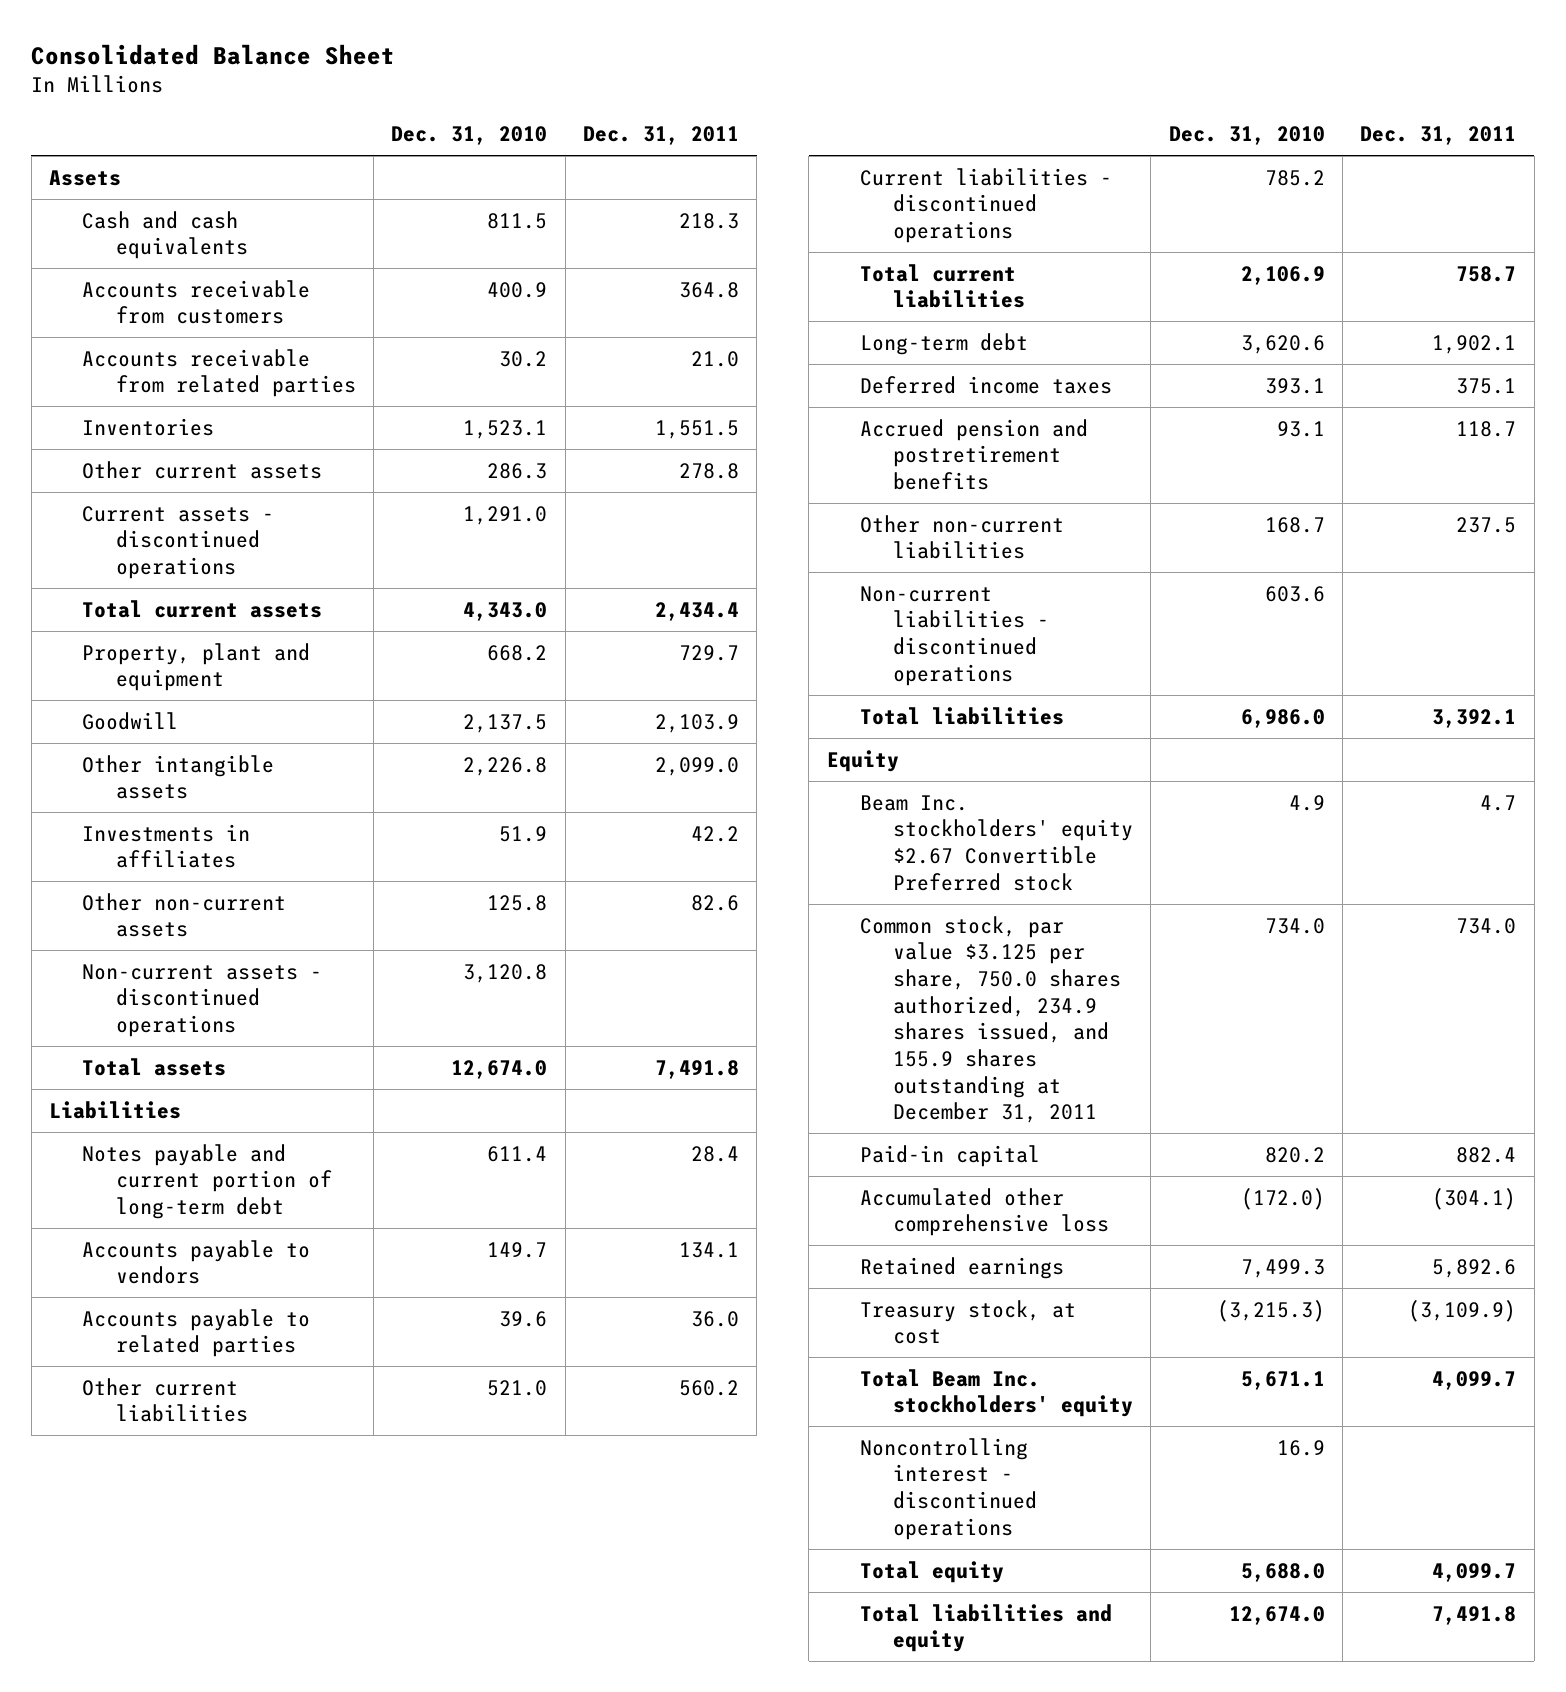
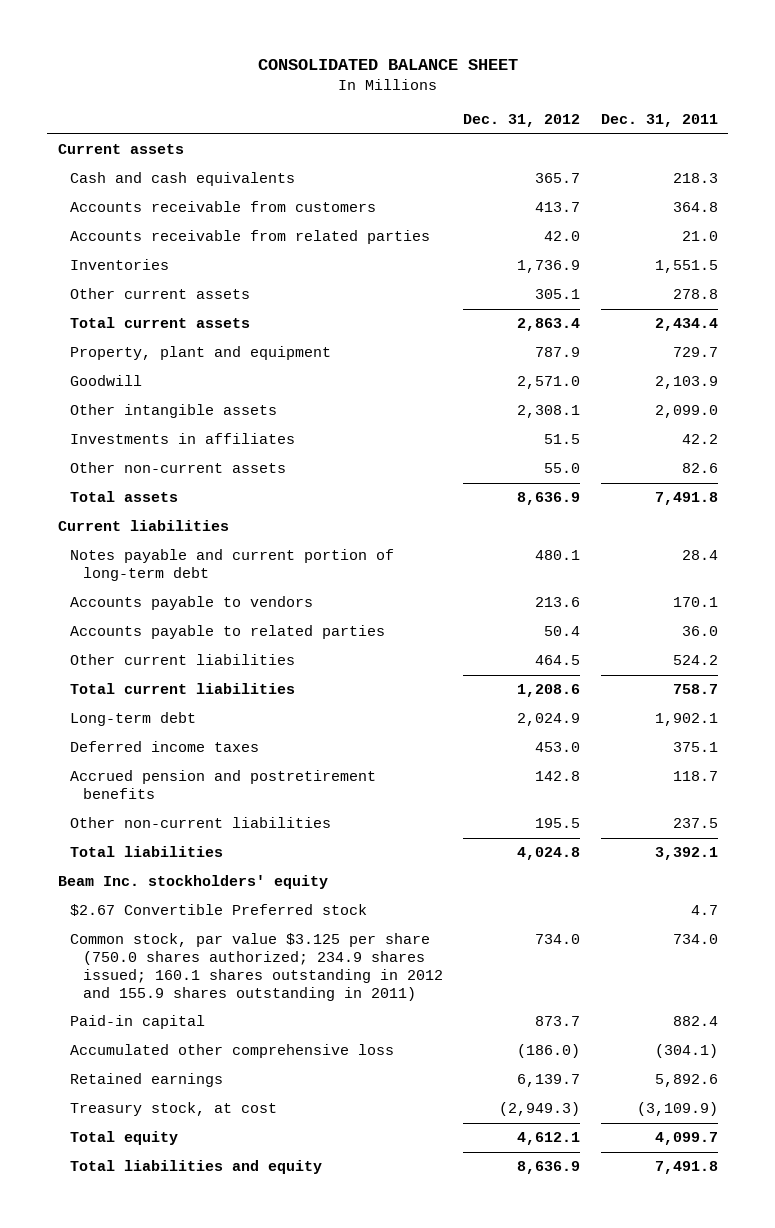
- Consolidated Balance Sheet
+ CONSOLIDATED BALANCE SHEET
- | Dec. 31, 2010 | Dec. 31, 2011
+ | Dec. 31, 2012 | Dec. 31, 2011
- Assets
+ Current assets
- Current assets - discontinued operations | 1,291.0 |
- Non-current assets - discontinued operations | 3,120.8 |
- Liabilities
+ Current liabilities
- Accounts payable to vendors | 149.7 | 134.1
+ Accounts payable to vendors | 213.6 | 170.1
- Other current liabilities | 521.0 | 560.2
- Current liabilities - discontinued operations | 785.2 |
+ Other current liabilities | 464.5 | 524.2
- Non-current liabilities - discontinued operations | 603.6 |
- Equity
- Beam Inc. stockholders' equity $2.67 Convertible Preferred stock | 4.9 | 4.7
- Common stock, par value $3.125 per share, 750.0 shares authorized, 234.9 shares issued, and 155.9 shares outstanding at December 31, 2011 | 734.0 | 734.0
+ Beam Inc. stockholders' equity
+ $2.67 Convertible Preferred stock | | 4.7
+ Common stock, par value $3.125 per share (750.0 shares authorized; 234.9 shares issued; 160.1 shares outstanding in 2012 and 155.9 shares outstanding in 2011) | 734.0 | 734.0
- Total Beam Inc. stockholders' equity | 5,671.1 | 4,099.7
- Noncontrolling interest - discontinued operations | 16.9 |

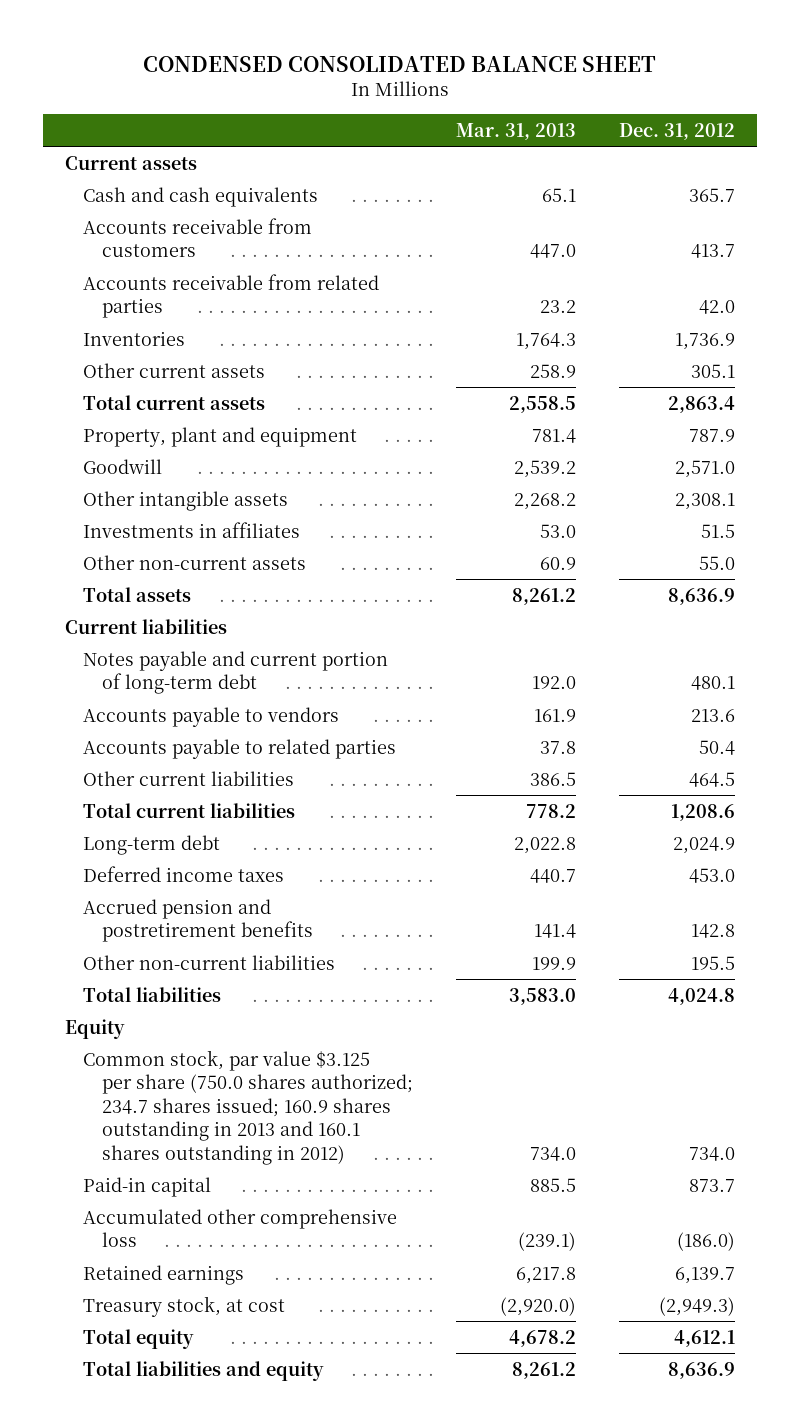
- CONSOLIDATED BALANCE SHEET
+ CONDENSED CONSOLIDATED BALANCE SHEET
- | Dec. 31, 2012 | Dec. 31, 2011
+ | Mar. 31, 2013 | Dec. 31, 2012
- Beam Inc. stockholders' equity
- $2.67 Convertible Preferred stock | | 4.7
- Common stock, par value $3.125 per share (750.0 shares authorized; 234.9 shares issued; 160.1 shares outstanding in 2012 and 155.9 shares outstanding in 2011) | 734.0 | 734.0
+ Equity
+ Common stock, par value $3.125 per share (750.0 shares authorized; 234.7 shares issued; 160.9 shares outstanding in 2013 and 160.1 shares outstanding in 2012) | 734.0 | 734.0

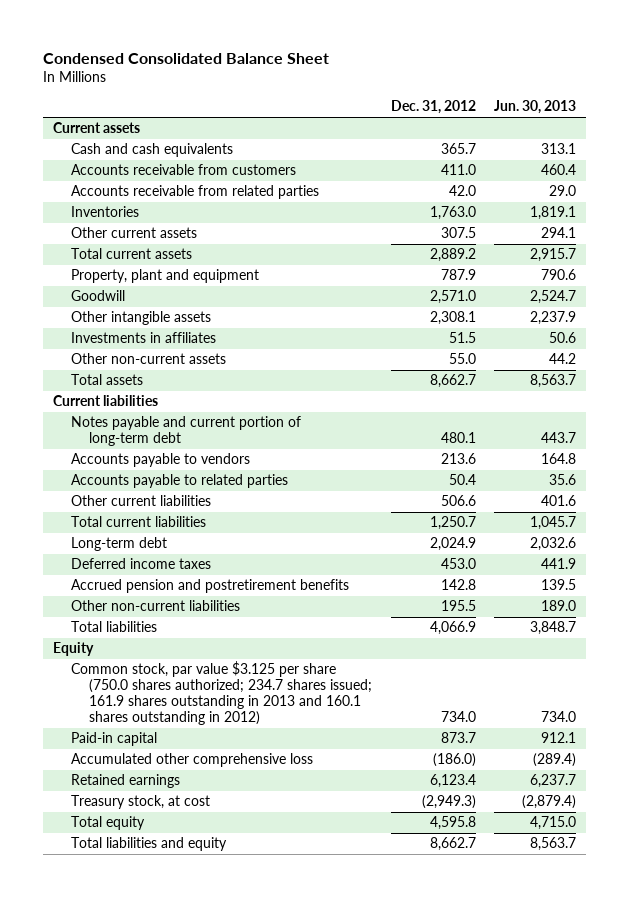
- CONDENSED CONSOLIDATED BALANCE SHEET
+ Condensed Consolidated Balance Sheet
- | Mar. 31, 2013 | Dec. 31, 2012
+ | Dec. 31, 2012 | Jun. 30, 2013
- Accounts receivable from customers | 447.0 | 413.7
+ Accounts receivable from customers | 411.0 | 460.4
- Inventories | 1,764.3 | 1,736.9
- Other current assets | 258.9 | 305.1
- Total current assets | 2,558.5 | 2,863.4
+ Inventories | 1,763.0 | 1,819.1
+ Other current assets | 307.5 | 294.1
+ Total current assets | 2,889.2 | 2,915.7
- Total assets | 8,261.2 | 8,636.9
+ Total assets | 8,662.7 | 8,563.7
- Other current liabilities | 386.5 | 464.5
- Total current liabilities | 778.2 | 1,208.6
+ Other current liabilities | 506.6 | 401.6
+ Total current liabilities | 1,250.7 | 1,045.7
- Total liabilities | 3,583.0 | 4,024.8
+ Total liabilities | 4,066.9 | 3,848.7
- Common stock, par value $3.125 per share (750.0 shares authorized; 234.7 shares issued; 160.9 shares outstanding in 2013 and 160.1 shares outstanding in 2012) | 734.0 | 734.0
+ Common stock, par value $3.125 per share (750.0 shares authorized; 234.7 shares issued; 161.9 shares outstanding in 2013 and 160.1 shares outstanding in 2012) | 734.0 | 734.0
- Retained earnings | 6,217.8 | 6,139.7
+ Retained earnings | 6,123.4 | 6,237.7
- Total equity | 4,678.2 | 4,612.1
- Total liabilities and equity | 8,261.2 | 8,636.9
+ Total equity | 4,595.8 | 4,715.0
+ Total liabilities and equity | 8,662.7 | 8,563.7

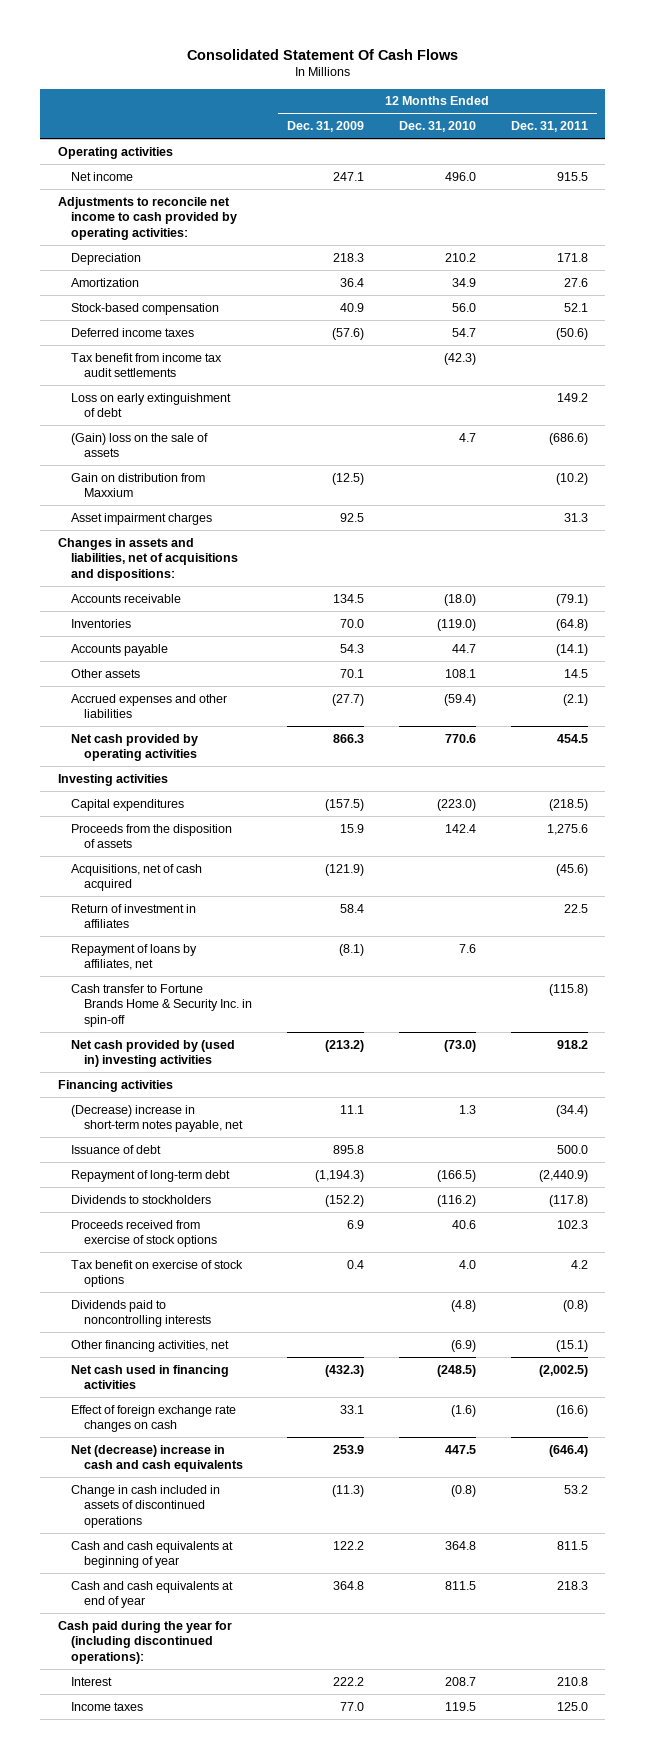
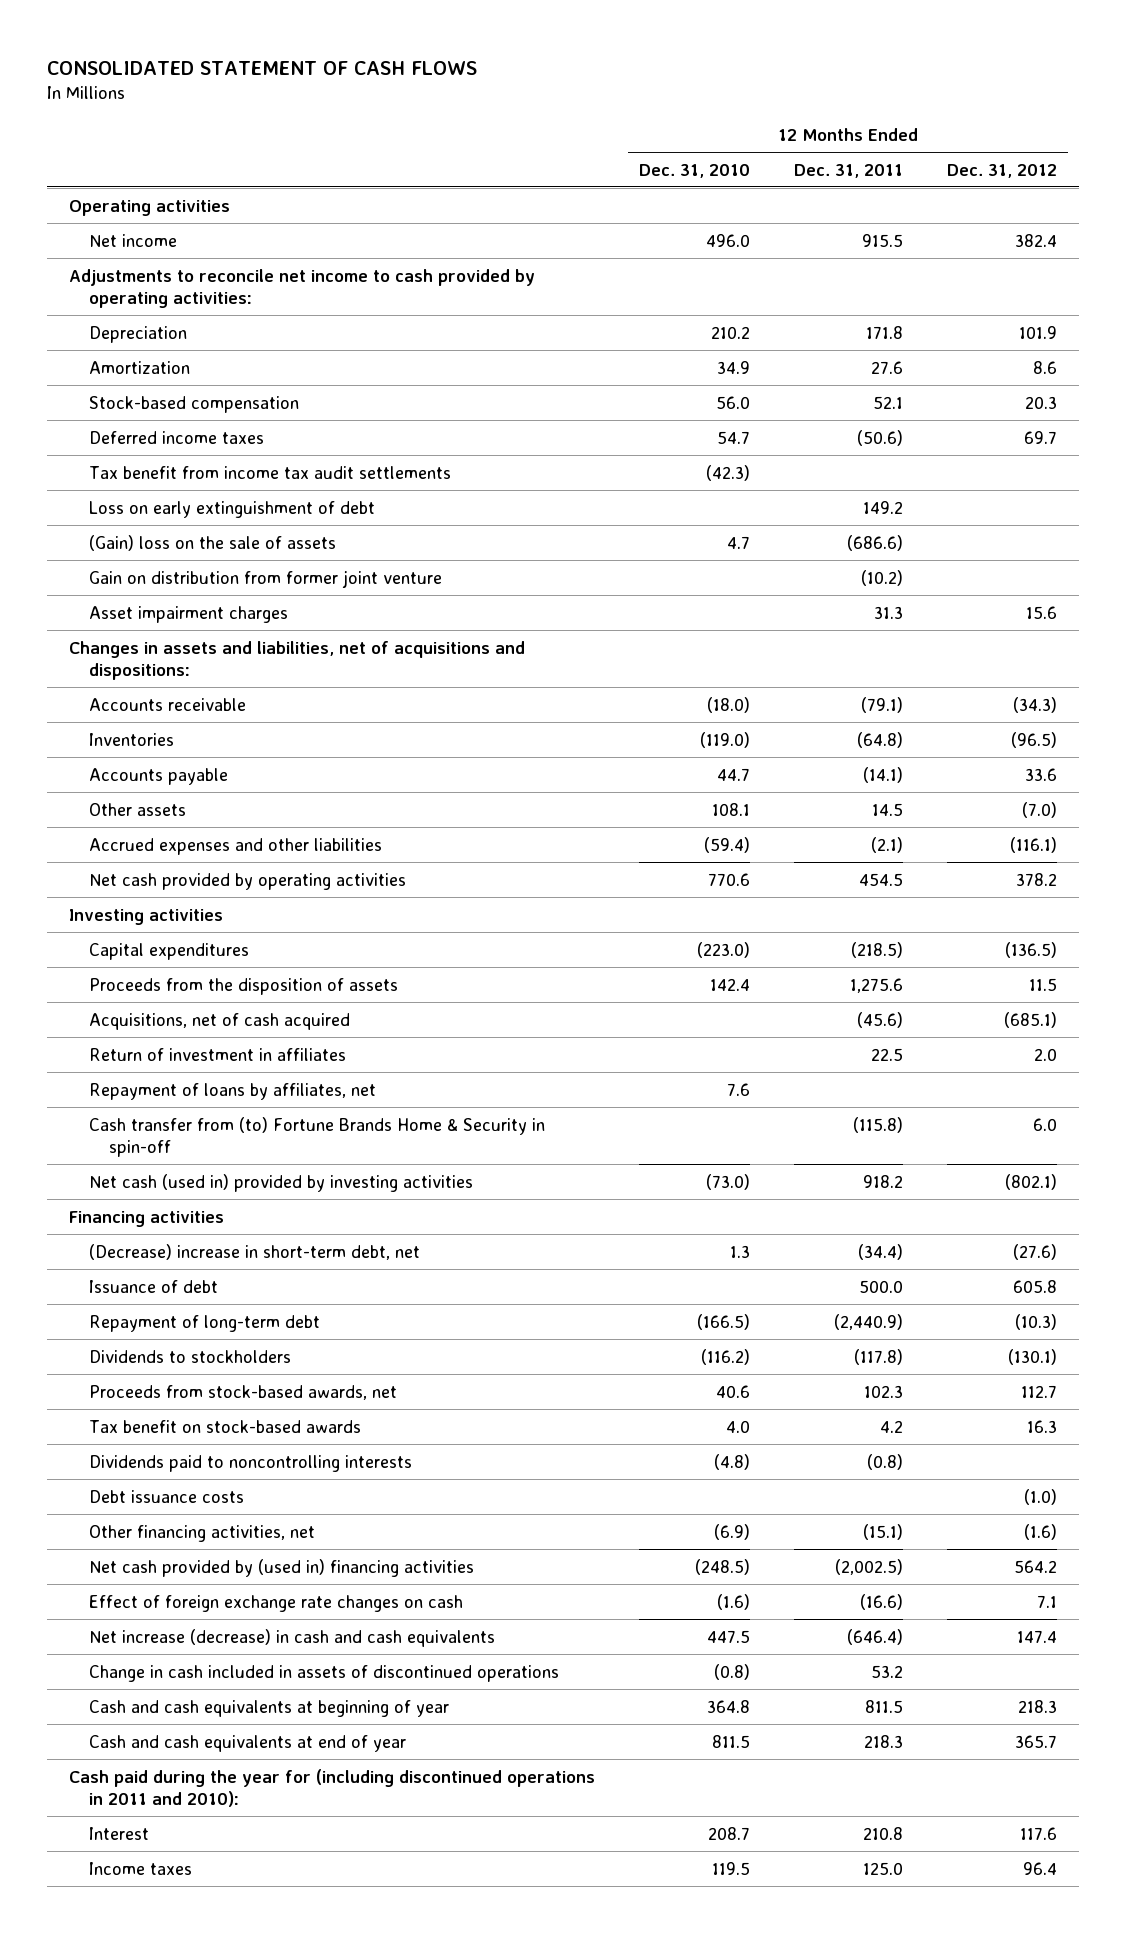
- Consolidated Statement Of Cash Flows
+ CONSOLIDATED STATEMENT OF CASH FLOWS
- | 12 Months Ended Dec. 31, 2009 | 12 Months Ended Dec. 31, 2010 | 12 Months Ended Dec. 31, 2011
+ | 12 Months Ended Dec. 31, 2010 | 12 Months Ended Dec. 31, 2011 | 12 Months Ended Dec. 31, 2012
- Gain on distribution from Maxxium | (12.5) | | (10.2)
+ Gain on distribution from former joint venture | | (10.2) |
- Cash transfer to Fortune Brands Home & Security Inc. in spin-off | | | (115.8)
- Net cash provided by (used in) investing activities | (213.2) | (73.0) | 918.2
+ Cash transfer from (to) Fortune Brands Home & Security in spin-off | | (115.8) | 6.0
+ Net cash (used in) provided by investing activities | (73.0) | 918.2 | (802.1)
- (Decrease) increase in short-term notes payable, net | 11.1 | 1.3 | (34.4)
+ (Decrease) increase in short-term debt, net | 1.3 | (34.4) | (27.6)
- Proceeds received from exercise of stock options | 6.9 | 40.6 | 102.3
- Tax benefit on exercise of stock options | 0.4 | 4.0 | 4.2
+ Proceeds from stock-based awards, net | 40.6 | 102.3 | 112.7
+ Tax benefit on stock-based awards | 4.0 | 4.2 | 16.3
+ Debt issuance costs | | | (1.0)
- Net cash used in financing activities | (432.3) | (248.5) | (2,002.5)
+ Net cash provided by (used in) financing activities | (248.5) | (2,002.5) | 564.2
- Net (decrease) increase in cash and cash equivalents | 253.9 | 447.5 | (646.4)
+ Net increase (decrease) in cash and cash equivalents | 447.5 | (646.4) | 147.4
- Cash paid during the year for (including discontinued operations):
+ Cash paid during the year for (including discontinued operations in 2011 and 2010):

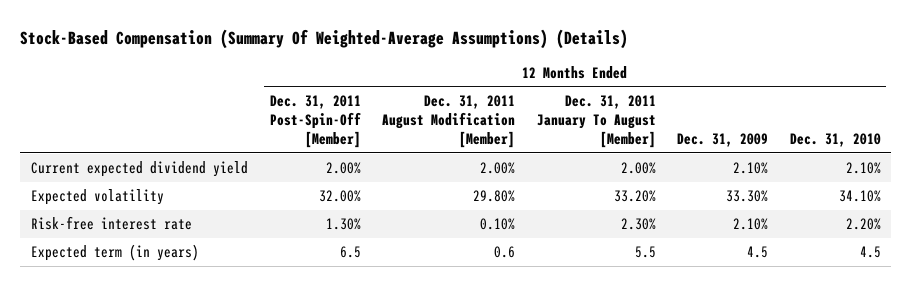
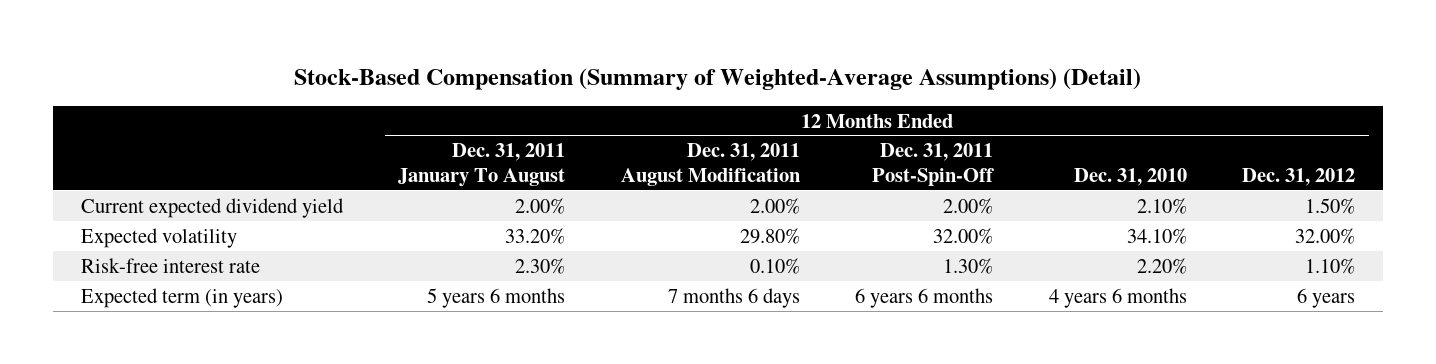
- Stock-Based Compensation (Summary Of Weighted-Average Assumptions) (Details)
+ Stock-Based Compensation (Summary of Weighted-Average Assumptions) (Detail)
- | 12 Months Ended Dec. 31, 2011 Post-Spin-Off [Member] | 12 Months Ended Dec. 31, 2011 August Modification [Member] | 12 Months Ended Dec. 31, 2011 January To August [Member] | 12 Months Ended Dec. 31, 2009 | 12 Months Ended Dec. 31, 2010
+ | 12 Months Ended Dec. 31, 2011 January To August | 12 Months Ended Dec. 31, 2011 August Modification | 12 Months Ended Dec. 31, 2011 Post-Spin-Off | 12 Months Ended Dec. 31, 2010 | 12 Months Ended Dec. 31, 2012
- Expected term (in years) | 6.5 | 0.6 | 5.5 | 4.5 | 4.5
+ Expected term (in years) | 5 years 6 months | 7 months 6 days | 6 years 6 months | 4 years 6 months | 6 years

